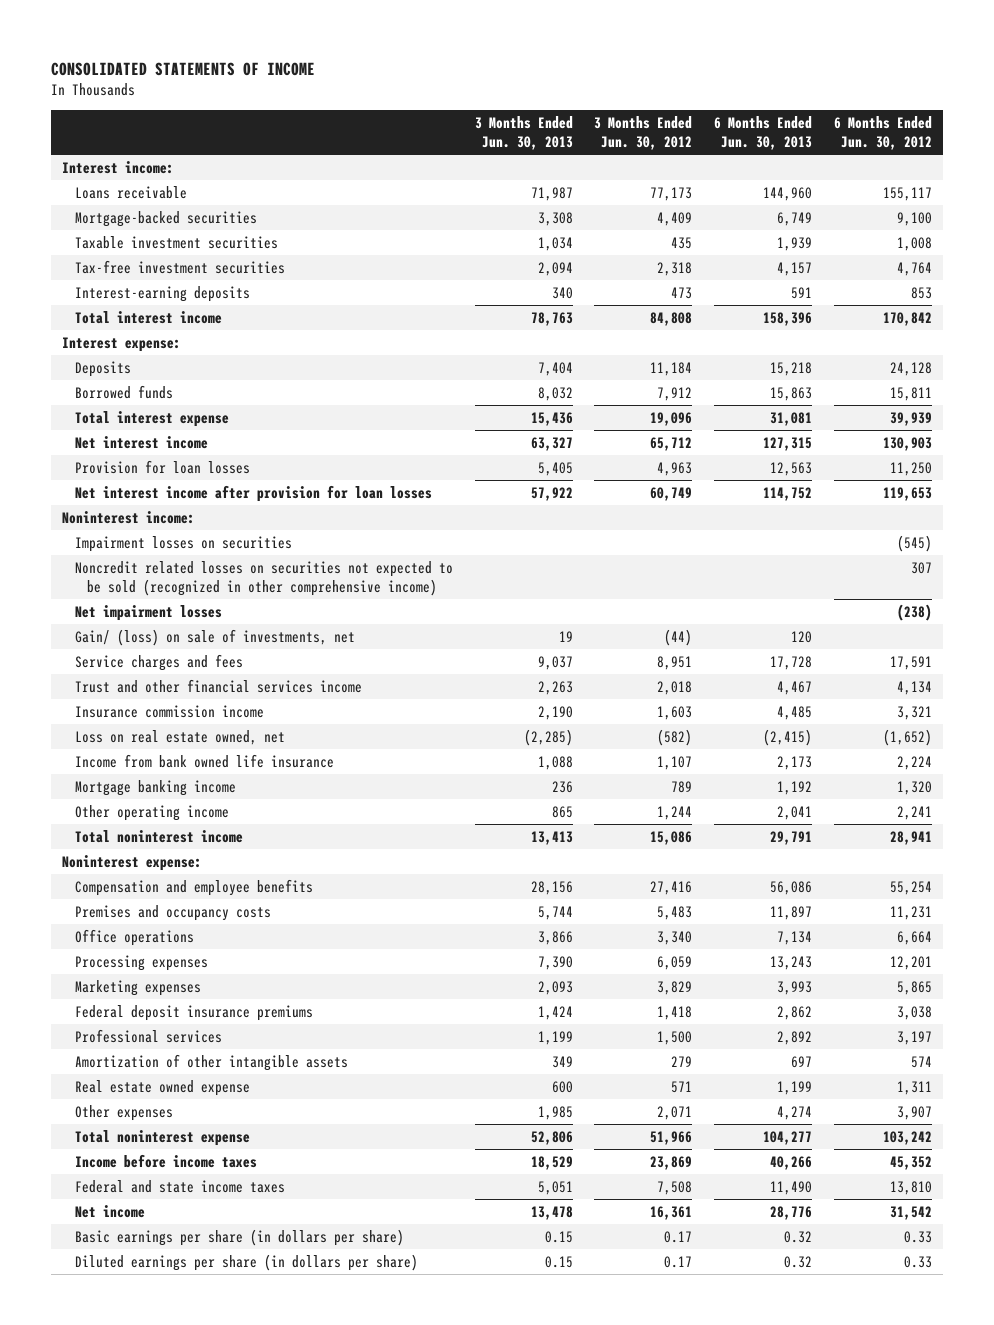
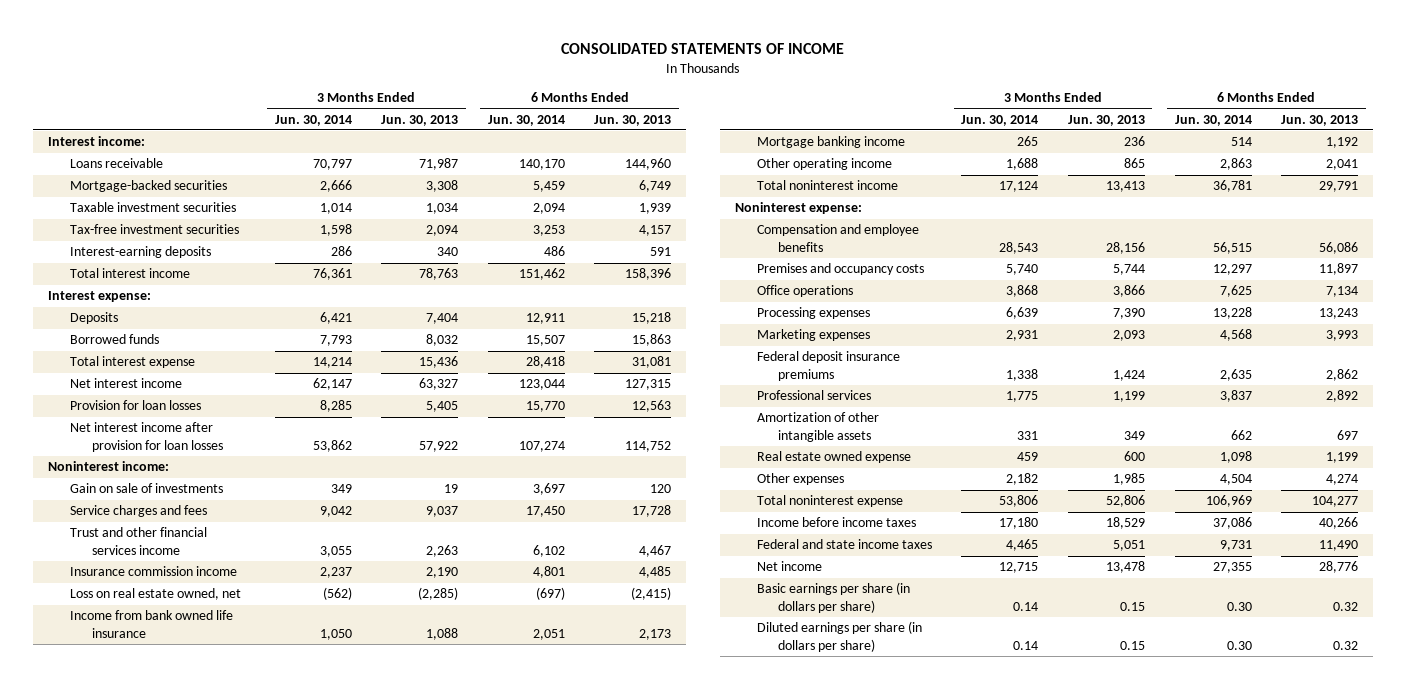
- | 3 Months Ended Jun. 30, 2013 | 3 Months Ended Jun. 30, 2012 | 6 Months Ended Jun. 30, 2013 | 6 Months Ended Jun. 30, 2012
+ | 3 Months Ended Jun. 30, 2014 | 3 Months Ended Jun. 30, 2013 | 6 Months Ended Jun. 30, 2014 | 6 Months Ended Jun. 30, 2013
- Impairment losses on securities | | | | (545)
- Noncredit related losses on securities not expected to be sold (recognized in other comprehensive income) | | | | 307
- Net impairment losses | | | | (238)
- Gain/ (loss) on sale of investments, net | 19 | (44) | 120 |
+ Gain on sale of investments | 349 | 19 | 3,697 | 120

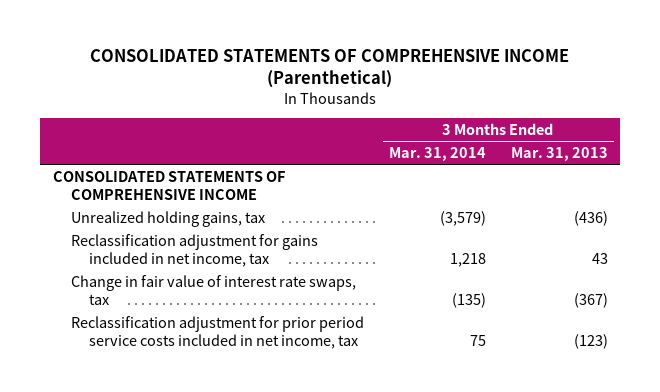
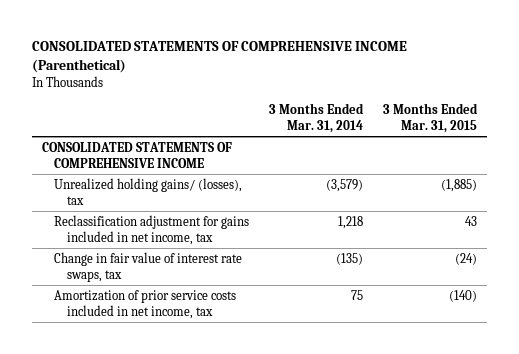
- | 3 Months Ended Mar. 31, 2014 | 3 Months Ended Mar. 31, 2013
+ | 3 Months Ended Mar. 31, 2014 | 3 Months Ended Mar. 31, 2015
- Unrealized holding gains, tax | (3,579) | (436)
+ Unrealized holding gains/ (losses), tax | (3,579) | (1,885)
- Reclassification adjustment for prior period service costs included in net income, tax | 75 | (123)
+ Amortization of prior service costs included in net income, tax | 75 | (140)

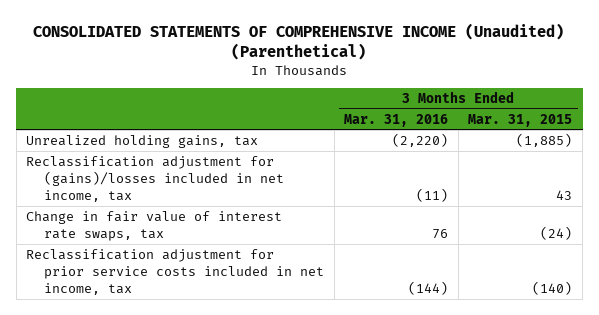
- CONSOLIDATED STATEMENTS OF COMPREHENSIVE INCOME (Parenthetical)
+ CONSOLIDATED STATEMENTS OF COMPREHENSIVE INCOME (Unaudited) (Parenthetical)
- | 3 Months Ended Mar. 31, 2014 | 3 Months Ended Mar. 31, 2015
+ | 3 Months Ended Mar. 31, 2016 | 3 Months Ended Mar. 31, 2015
- CONSOLIDATED STATEMENTS OF COMPREHENSIVE INCOME
- Unrealized holding gains/ (losses), tax | (3,579) | (1,885)
- Reclassification adjustment for gains included in net income, tax | 1,218 | 43
+ Unrealized holding gains, tax | (2,220) | (1,885)
+ Reclassification adjustment for (gains)/losses included in net income, tax | (11) | 43
- Amortization of prior service costs included in net income, tax | 75 | (140)
+ Reclassification adjustment for prior service costs included in net income, tax | (144) | (140)

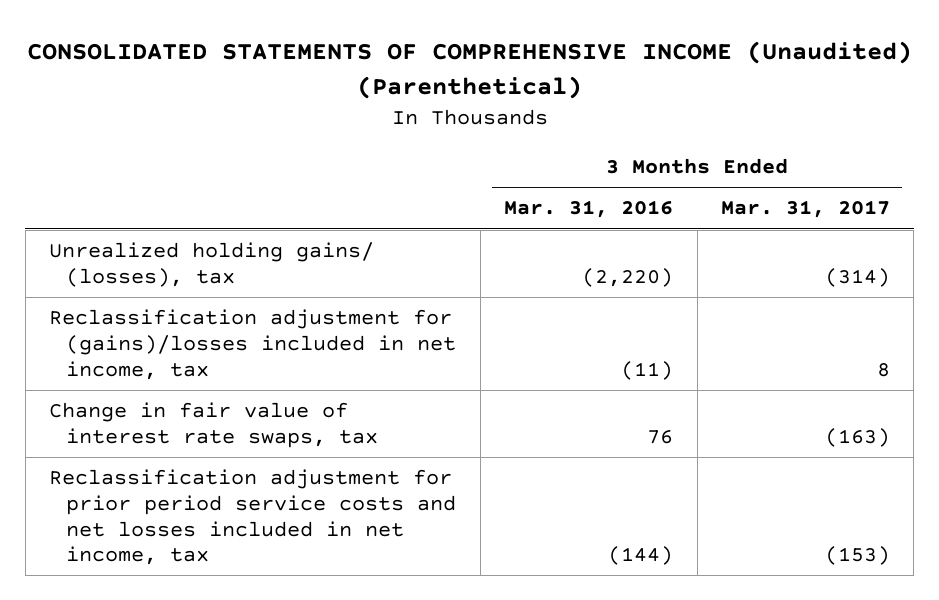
- | 3 Months Ended Mar. 31, 2016 | 3 Months Ended Mar. 31, 2015
+ | 3 Months Ended Mar. 31, 2016 | 3 Months Ended Mar. 31, 2017
- Unrealized holding gains, tax | (2,220) | (1,885)
+ Unrealized holding gains/ (losses), tax | (2,220) | (314)
- Reclassification adjustment for prior service costs included in net income, tax | (144) | (140)
+ Reclassification adjustment for prior period service costs and net losses included in net income, tax | (144) | (153)

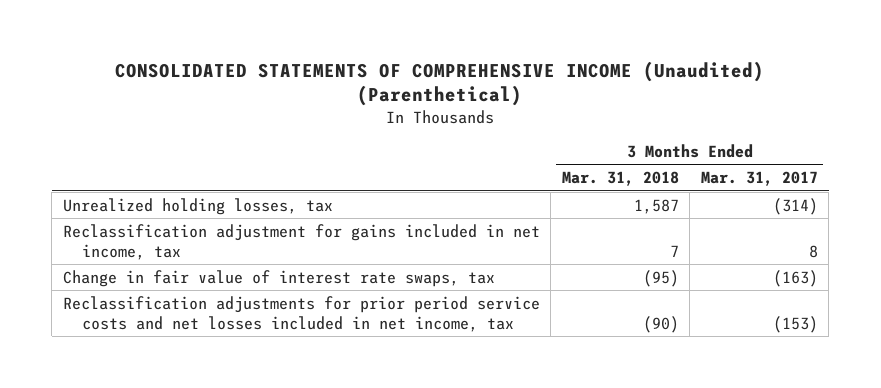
- | 3 Months Ended Mar. 31, 2016 | 3 Months Ended Mar. 31, 2017
+ | 3 Months Ended Mar. 31, 2018 | 3 Months Ended Mar. 31, 2017
- Unrealized holding gains/ (losses), tax | (2,220) | (314)
- Reclassification adjustment for (gains)/losses included in net income, tax | (11) | 8
+ Unrealized holding losses, tax | 1,587 | (314)
+ Reclassification adjustment for gains included in net income, tax | 7 | 8
- Reclassification adjustment for prior period service costs and net losses included in net income, tax | (144) | (153)
+ Reclassification adjustments for prior period service costs and net losses included in net income, tax | (90) | (153)

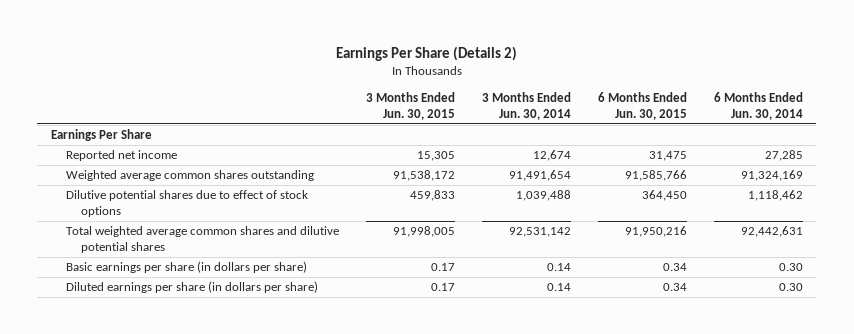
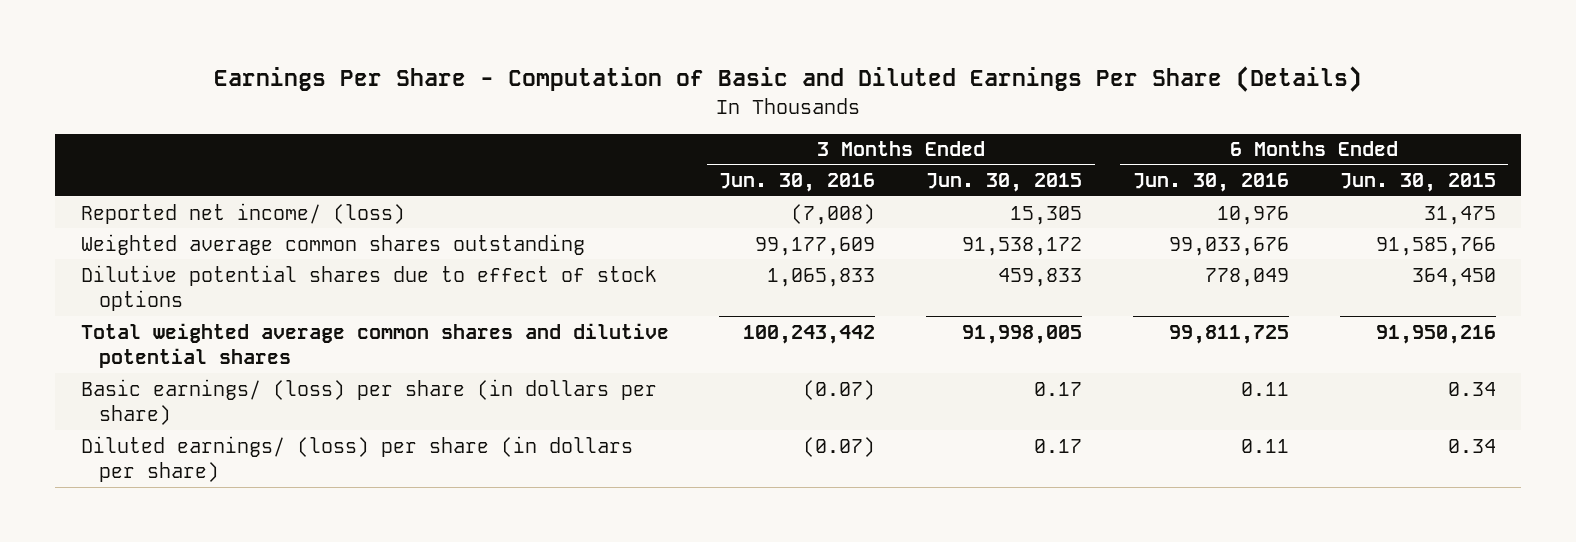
- Earnings Per Share (Details 2)
+ Earnings Per Share - Computation of Basic and Diluted Earnings Per Share (Details)
- | 3 Months Ended Jun. 30, 2015 | 3 Months Ended Jun. 30, 2014 | 6 Months Ended Jun. 30, 2015 | 6 Months Ended Jun. 30, 2014
+ | 3 Months Ended Jun. 30, 2016 | 3 Months Ended Jun. 30, 2015 | 6 Months Ended Jun. 30, 2016 | 6 Months Ended Jun. 30, 2015
- Earnings Per Share
- Reported net income | 15,305 | 12,674 | 31,475 | 27,285
+ Reported net income/ (loss) | (7,008) | 15,305 | 10,976 | 31,475
- Basic earnings per share (in dollars per share) | 0.17 | 0.14 | 0.34 | 0.30
- Diluted earnings per share (in dollars per share) | 0.17 | 0.14 | 0.34 | 0.30
+ Basic earnings/ (loss) per share (in dollars per share) | (0.07) | 0.17 | 0.11 | 0.34
+ Diluted earnings/ (loss) per share (in dollars per share) | (0.07) | 0.17 | 0.11 | 0.34

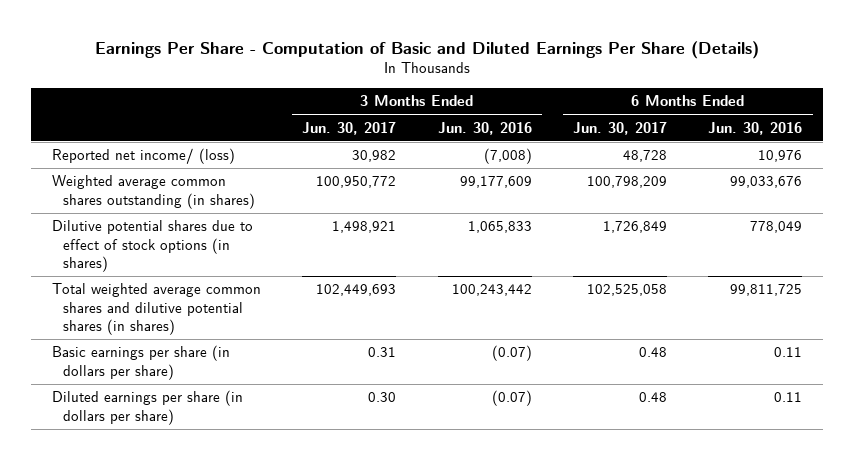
- | 3 Months Ended Jun. 30, 2016 | 3 Months Ended Jun. 30, 2015 | 6 Months Ended Jun. 30, 2016 | 6 Months Ended Jun. 30, 2015
+ | 3 Months Ended Jun. 30, 2017 | 3 Months Ended Jun. 30, 2016 | 6 Months Ended Jun. 30, 2017 | 6 Months Ended Jun. 30, 2016
- Weighted average common shares outstanding | 99,177,609 | 91,538,172 | 99,033,676 | 91,585,766
- Dilutive potential shares due to effect of stock options | 1,065,833 | 459,833 | 778,049 | 364,450
- Total weighted average common shares and dilutive potential shares | 100,243,442 | 91,998,005 | 99,811,725 | 91,950,216
- Basic earnings/ (loss) per share (in dollars per share) | (0.07) | 0.17 | 0.11 | 0.34
- Diluted earnings/ (loss) per share (in dollars per share) | (0.07) | 0.17 | 0.11 | 0.34
+ Weighted average common shares outstanding (in shares) | 100,950,772 | 99,177,609 | 100,798,209 | 99,033,676
+ Dilutive potential shares due to effect of stock options (in shares) | 1,498,921 | 1,065,833 | 1,726,849 | 778,049
+ Total weighted average common shares and dilutive potential shares (in shares) | 102,449,693 | 100,243,442 | 102,525,058 | 99,811,725
+ Basic earnings per share (in dollars per share) | 0.31 | (0.07) | 0.48 | 0.11
+ Diluted earnings per share (in dollars per share) | 0.30 | (0.07) | 0.48 | 0.11

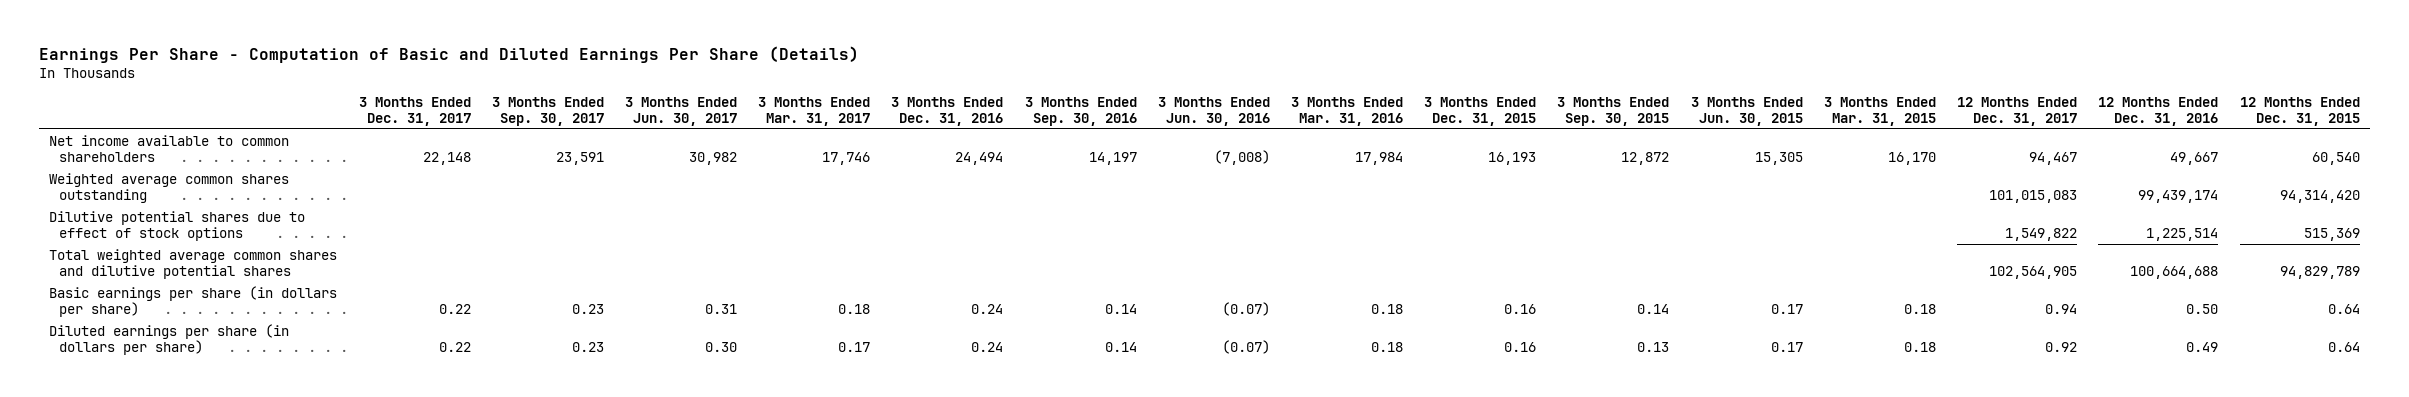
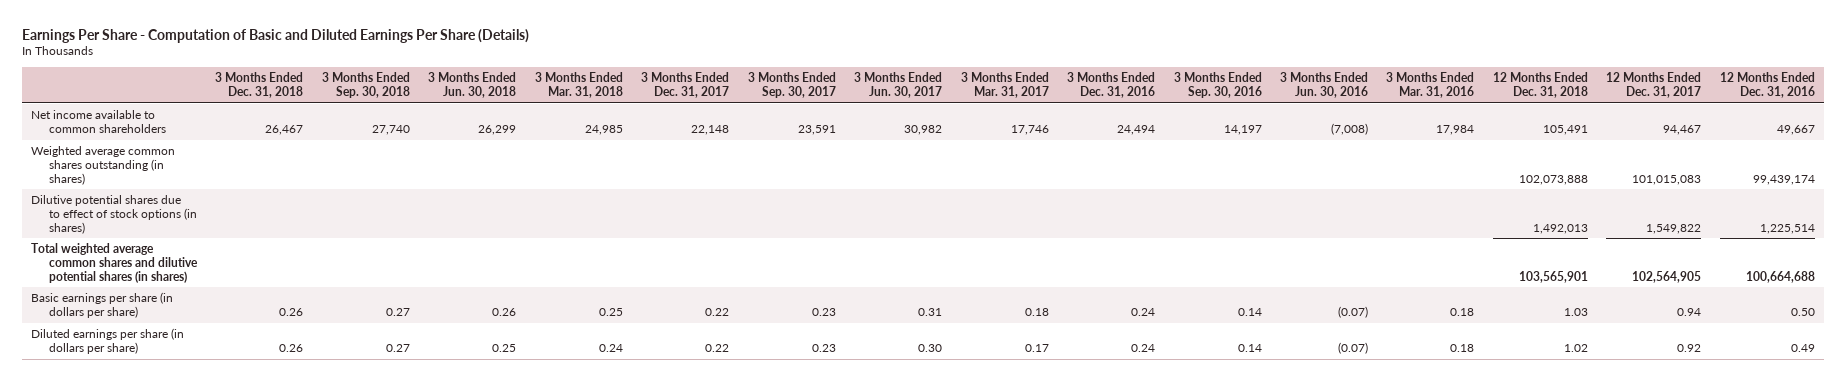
- | 3 Months Ended Dec. 31, 2017 | 3 Months Ended Sep. 30, 2017 | 3 Months Ended Jun. 30, 2017 | 3 Months Ended Mar. 31, 2017 | 3 Months Ended Dec. 31, 2016 | 3 Months Ended Sep. 30, 2016 | 3 Months Ended Jun. 30, 2016 | 3 Months Ended Mar. 31, 2016 | 3 Months Ended Dec. 31, 2015 | 3 Months Ended Sep. 30, 2015 | 3 Months Ended Jun. 30, 2015 | 3 Months Ended Mar. 31, 2015 | 12 Months Ended Dec. 31, 2017 | 12 Months Ended Dec. 31, 2016 | 12 Months Ended Dec. 31, 2015
+ | 3 Months Ended Dec. 31, 2018 | 3 Months Ended Sep. 30, 2018 | 3 Months Ended Jun. 30, 2018 | 3 Months Ended Mar. 31, 2018 | 3 Months Ended Dec. 31, 2017 | 3 Months Ended Sep. 30, 2017 | 3 Months Ended Jun. 30, 2017 | 3 Months Ended Mar. 31, 2017 | 3 Months Ended Dec. 31, 2016 | 3 Months Ended Sep. 30, 2016 | 3 Months Ended Jun. 30, 2016 | 3 Months Ended Mar. 31, 2016 | 12 Months Ended Dec. 31, 2018 | 12 Months Ended Dec. 31, 2017 | 12 Months Ended Dec. 31, 2016
- Weighted average common shares outstanding | | | | | | | | | | | | | 101,015,083 | 99,439,174 | 94,314,420
- Dilutive potential shares due to effect of stock options | | | | | | | | | | | | | 1,549,822 | 1,225,514 | 515,369
- Total weighted average common shares and dilutive potential shares | | | | | | | | | | | | | 102,564,905 | 100,664,688 | 94,829,789
+ Weighted average common shares outstanding (in shares) | | | | | | | | | | | | | 102,073,888 | 101,015,083 | 99,439,174
+ Dilutive potential shares due to effect of stock options (in shares) | | | | | | | | | | | | | 1,492,013 | 1,549,822 | 1,225,514
+ Total weighted average common shares and dilutive potential shares (in shares) | | | | | | | | | | | | | 103,565,901 | 102,564,905 | 100,664,688

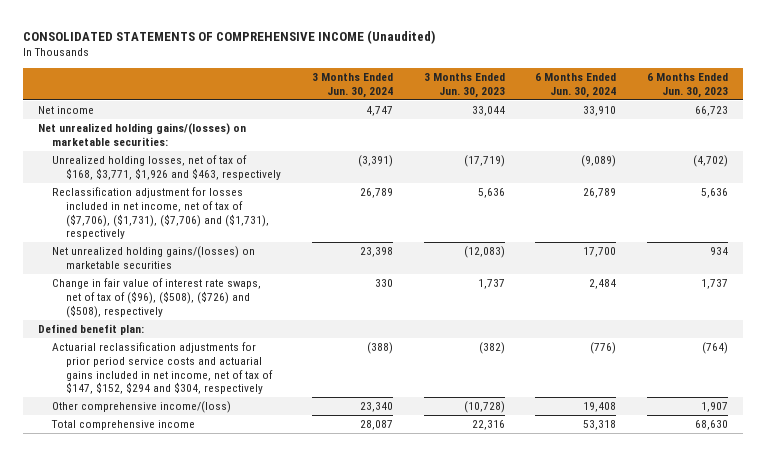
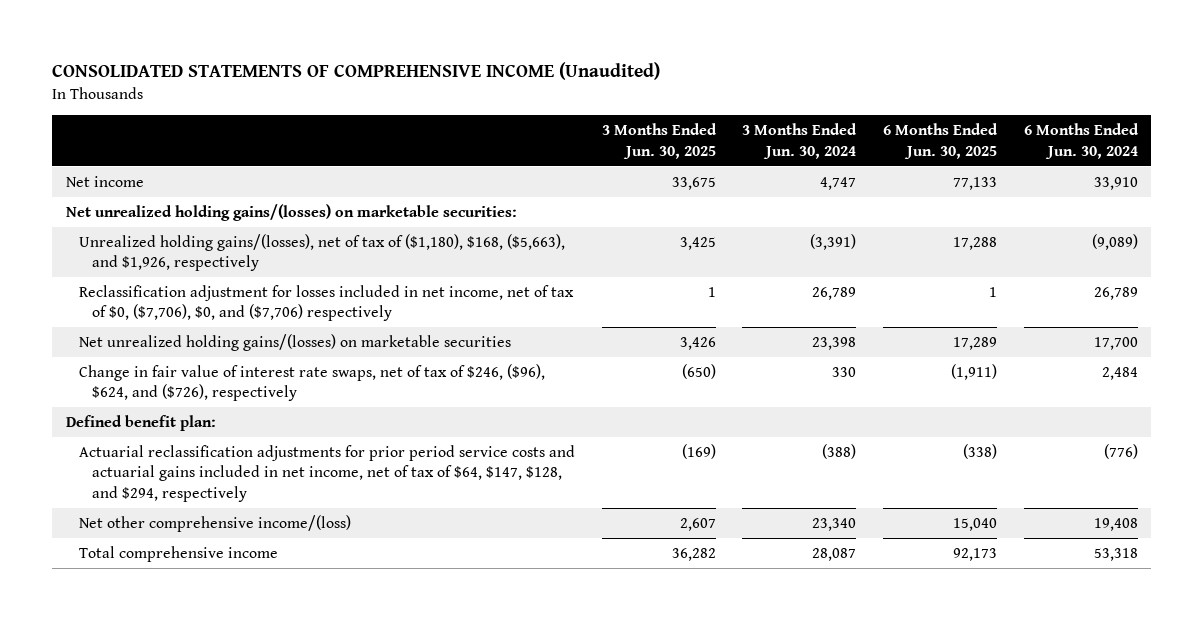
- | 3 Months Ended Jun. 30, 2024 | 3 Months Ended Jun. 30, 2023 | 6 Months Ended Jun. 30, 2024 | 6 Months Ended Jun. 30, 2023
+ | 3 Months Ended Jun. 30, 2025 | 3 Months Ended Jun. 30, 2024 | 6 Months Ended Jun. 30, 2025 | 6 Months Ended Jun. 30, 2024
- Unrealized holding losses, net of tax of $168, $3,771, $1,926 and $463, respectively | (3,391) | (17,719) | (9,089) | (4,702)
- Reclassification adjustment for losses included in net income, net of tax of ($7,706), ($1,731), ($7,706) and ($1,731), respectively | 26,789 | 5,636 | 26,789 | 5,636
+ Unrealized holding gains/(losses), net of tax of ($1,180), $168, ($5,663), and $1,926, respectively | 3,425 | (3,391) | 17,288 | (9,089)
+ Reclassification adjustment for losses included in net income, net of tax of $0, ($7,706), $0, and ($7,706) respectively | 1 | 26,789 | 1 | 26,789
- Change in fair value of interest rate swaps, net of tax of ($96), ($508), ($726) and ($508), respectively | 330 | 1,737 | 2,484 | 1,737
+ Change in fair value of interest rate swaps, net of tax of $246, ($96), $624, and ($726), respectively | (650) | 330 | (1,911) | 2,484
- Actuarial reclassification adjustments for prior period service costs and actuarial gains included in net income, net of tax of $147, $152, $294 and $304, respectively | (388) | (382) | (776) | (764)
- Other comprehensive income/(loss) | 23,340 | (10,728) | 19,408 | 1,907
+ Actuarial reclassification adjustments for prior period service costs and actuarial gains included in net income, net of tax of $64, $147, $128, and $294, respectively | (169) | (388) | (338) | (776)
+ Net other comprehensive income/(loss) | 2,607 | 23,340 | 15,040 | 19,408

